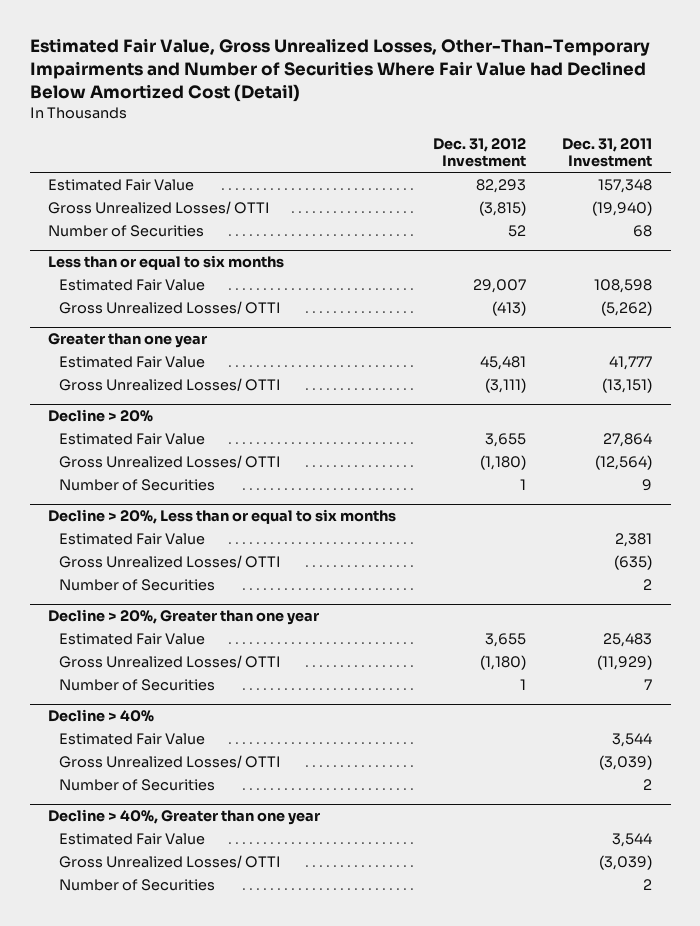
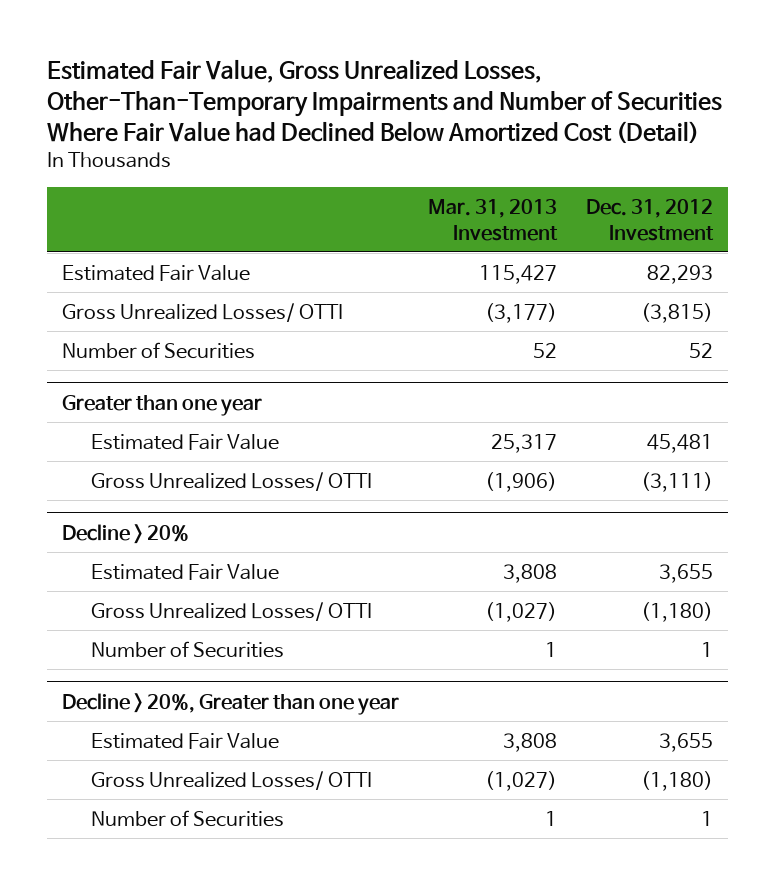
- | Dec. 31, 2012 Investment | Dec. 31, 2011 Investment
+ | Mar. 31, 2013 Investment | Dec. 31, 2012 Investment
- Less than or equal to six months
- Estimated Fair Value | 29,007 | 108,598
- Gross Unrealized Losses/ OTTI | (413) | (5,262)
- Decline > 20%, Less than or equal to six months
- Estimated Fair Value | | 2,381
- Gross Unrealized Losses/ OTTI | | (635)
- Number of Securities | | 2
- Decline > 40%
- Estimated Fair Value | | 3,544
- Gross Unrealized Losses/ OTTI | | (3,039)
- Number of Securities | | 2
- Decline > 40%, Greater than one year
- Estimated Fair Value | | 3,544
- Gross Unrealized Losses/ OTTI | | (3,039)
- Number of Securities | | 2

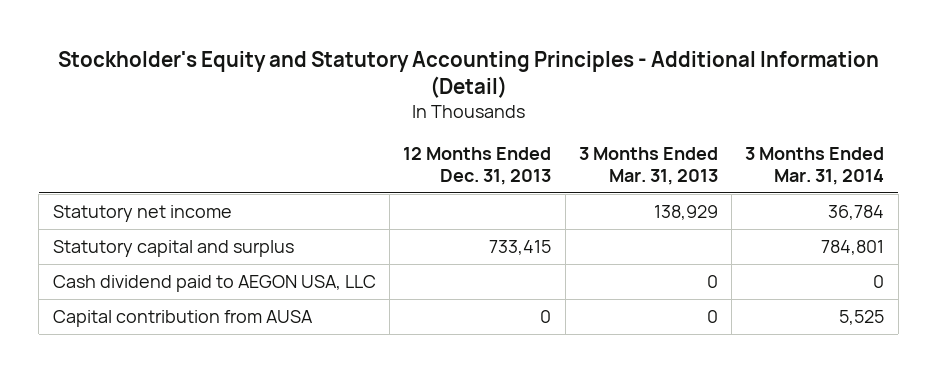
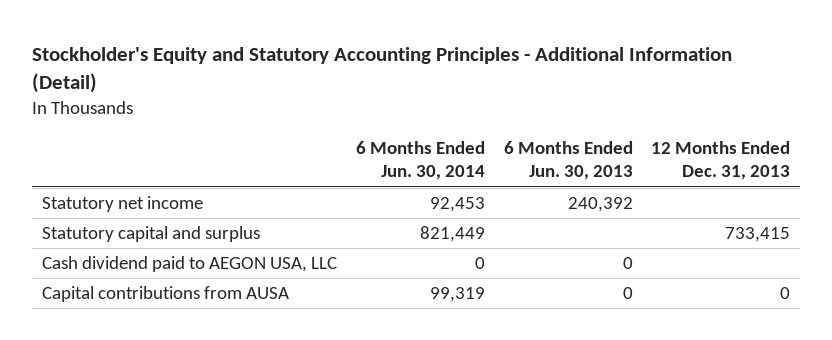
- | 12 Months Ended Dec. 31, 2013 | 3 Months Ended Mar. 31, 2013 | 3 Months Ended Mar. 31, 2014
+ | 6 Months Ended Jun. 30, 2014 | 6 Months Ended Jun. 30, 2013 | 12 Months Ended Dec. 31, 2013
- Capital contribution from AUSA | 0 | 0 | 5,525
+ Capital contributions from AUSA | 99,319 | 0 | 0

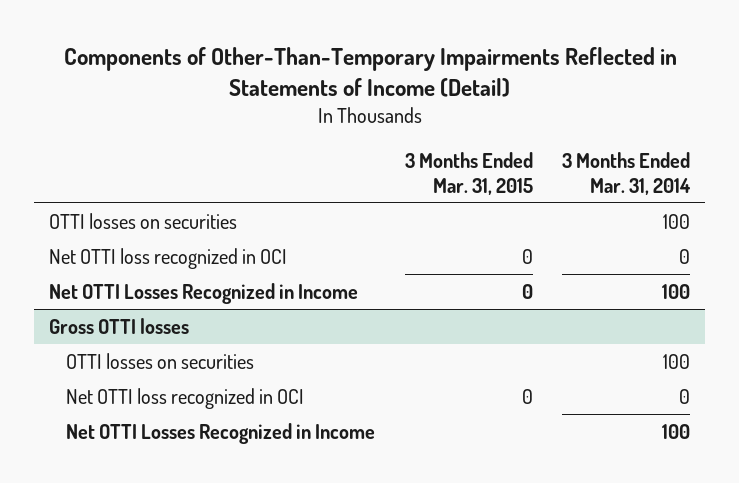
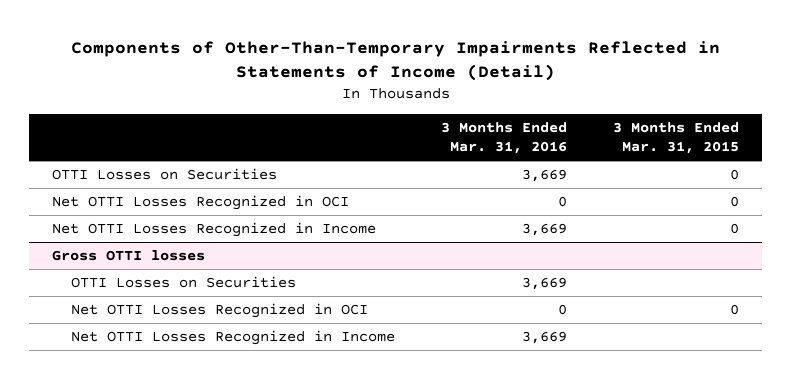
- | 3 Months Ended Mar. 31, 2015 | 3 Months Ended Mar. 31, 2014
+ | 3 Months Ended Mar. 31, 2016 | 3 Months Ended Mar. 31, 2015
- OTTI losses on securities | | 100
- Net OTTI loss recognized in OCI | 0 | 0
+ OTTI Losses on Securities | 3,669 | 0
+ Net OTTI Losses Recognized in OCI | 0 | 0
@ Gross OTTI losses
- OTTI losses on securities | | 100
- Net OTTI loss recognized in OCI | 0 | 0
+ OTTI Losses on Securities | 3,669 |
+ Net OTTI Losses Recognized in OCI | 0 | 0

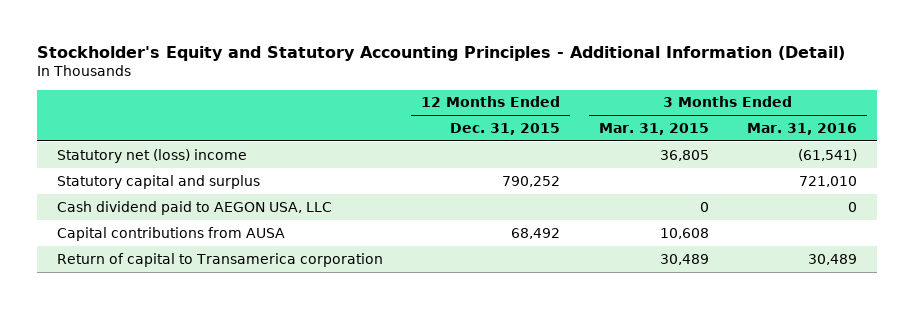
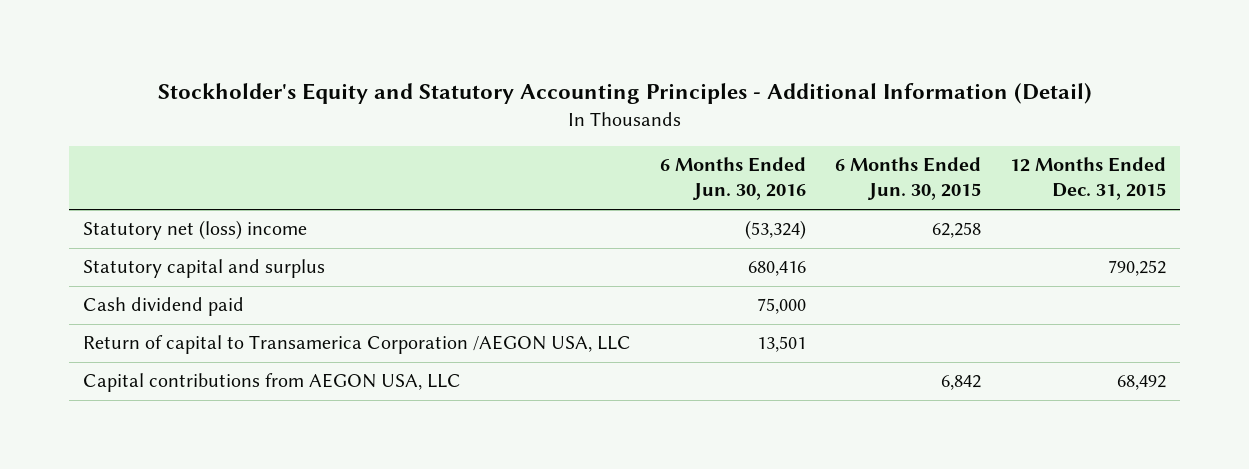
- | 12 Months Ended Dec. 31, 2015 | 3 Months Ended Mar. 31, 2015 | 3 Months Ended Mar. 31, 2016
+ | 6 Months Ended Jun. 30, 2016 | 6 Months Ended Jun. 30, 2015 | 12 Months Ended Dec. 31, 2015
- Cash dividend paid to AEGON USA, LLC | | 0 | 0
- Capital contributions from AUSA | 68,492 | 10,608 |
- Return of capital to Transamerica corporation | | 30,489 | 30,489
+ Cash dividend paid | 75,000 | |
+ Return of capital to Transamerica Corporation /AEGON USA, LLC | 13,501 | |
+ Capital contributions from AEGON USA, LLC | | 6,842 | 68,492

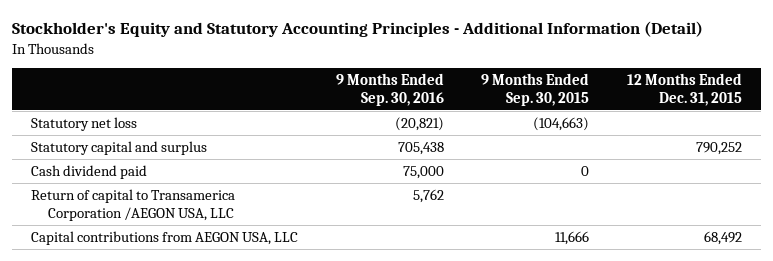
- | 6 Months Ended Jun. 30, 2016 | 6 Months Ended Jun. 30, 2015 | 12 Months Ended Dec. 31, 2015
+ | 9 Months Ended Sep. 30, 2016 | 9 Months Ended Sep. 30, 2015 | 12 Months Ended Dec. 31, 2015
- Statutory net (loss) income | (53,324) | 62,258 |
+ Statutory net loss | (20,821) | (104,663) |

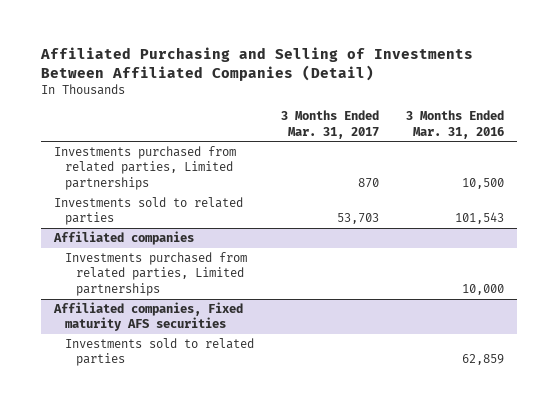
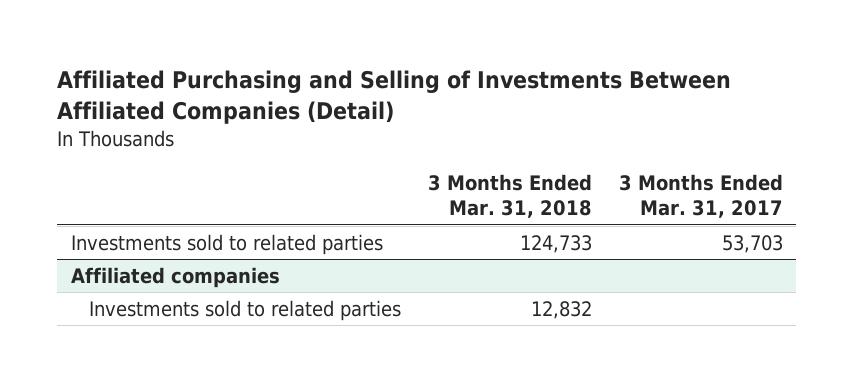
- | 3 Months Ended Mar. 31, 2017 | 3 Months Ended Mar. 31, 2016
+ | 3 Months Ended Mar. 31, 2018 | 3 Months Ended Mar. 31, 2017
- Investments purchased from related parties, Limited partnerships | 870 | 10,500
@ Affiliated companies
- Investments purchased from related parties, Limited partnerships | | 10,000
- Affiliated companies, Fixed maturity AFS securities
- Investments sold to related parties | | 62,859
@ Affiliated companies
+ Investments sold to related parties | 12,832 |

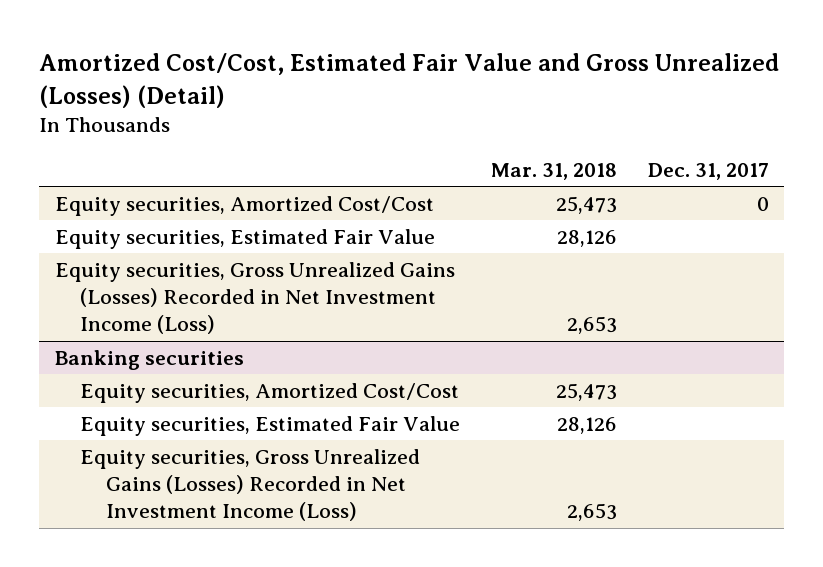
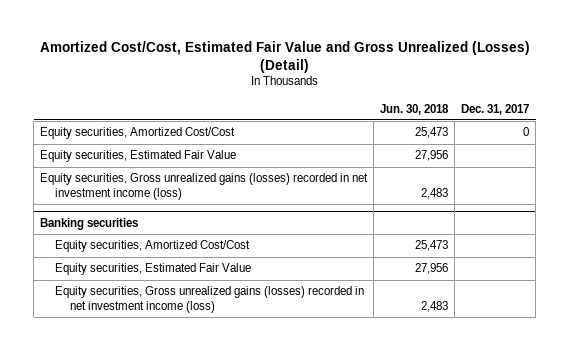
- | Mar. 31, 2018 | Dec. 31, 2017
+ | Jun. 30, 2018 | Dec. 31, 2017
- Equity securities, Gross Unrealized Gains (Losses) Recorded in Net Investment Income (Loss) | 2,653 |
+ Equity securities, Gross unrealized gains (losses) recorded in net investment income (loss) | 2,483 |
@ Banking securities
- Equity securities, Gross Unrealized Gains (Losses) Recorded in Net Investment Income (Loss) | 2,653 |
+ Equity securities, Gross unrealized gains (losses) recorded in net investment income (loss) | 2,483 |

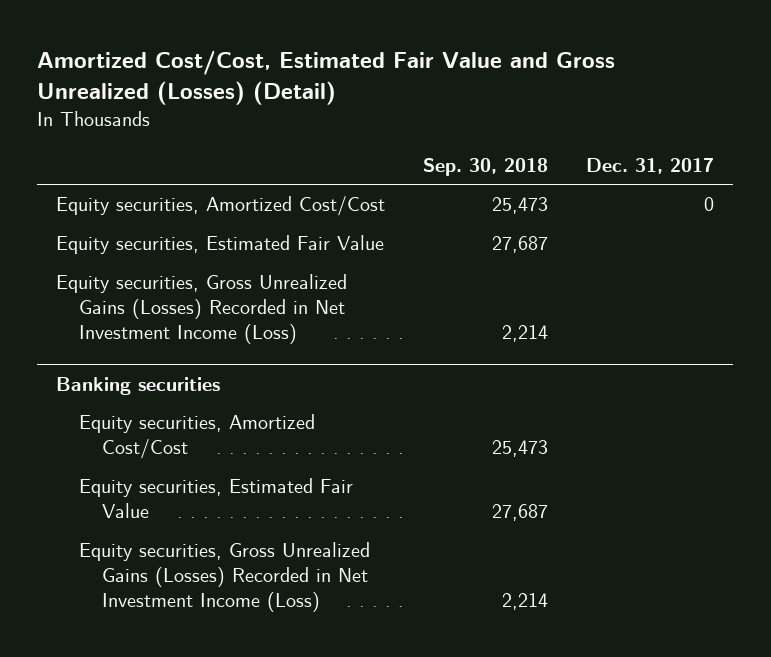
- | Jun. 30, 2018 | Dec. 31, 2017
+ | Sep. 30, 2018 | Dec. 31, 2017
- Equity securities, Gross unrealized gains (losses) recorded in net investment income (loss) | 2,483 |
+ Equity securities, Gross Unrealized Gains (Losses) Recorded in Net Investment Income (Loss) | 2,214 |
@ Banking securities
- Equity securities, Gross unrealized gains (losses) recorded in net investment income (loss) | 2,483 |
+ Equity securities, Gross Unrealized Gains (Losses) Recorded in Net Investment Income (Loss) | 2,214 |

